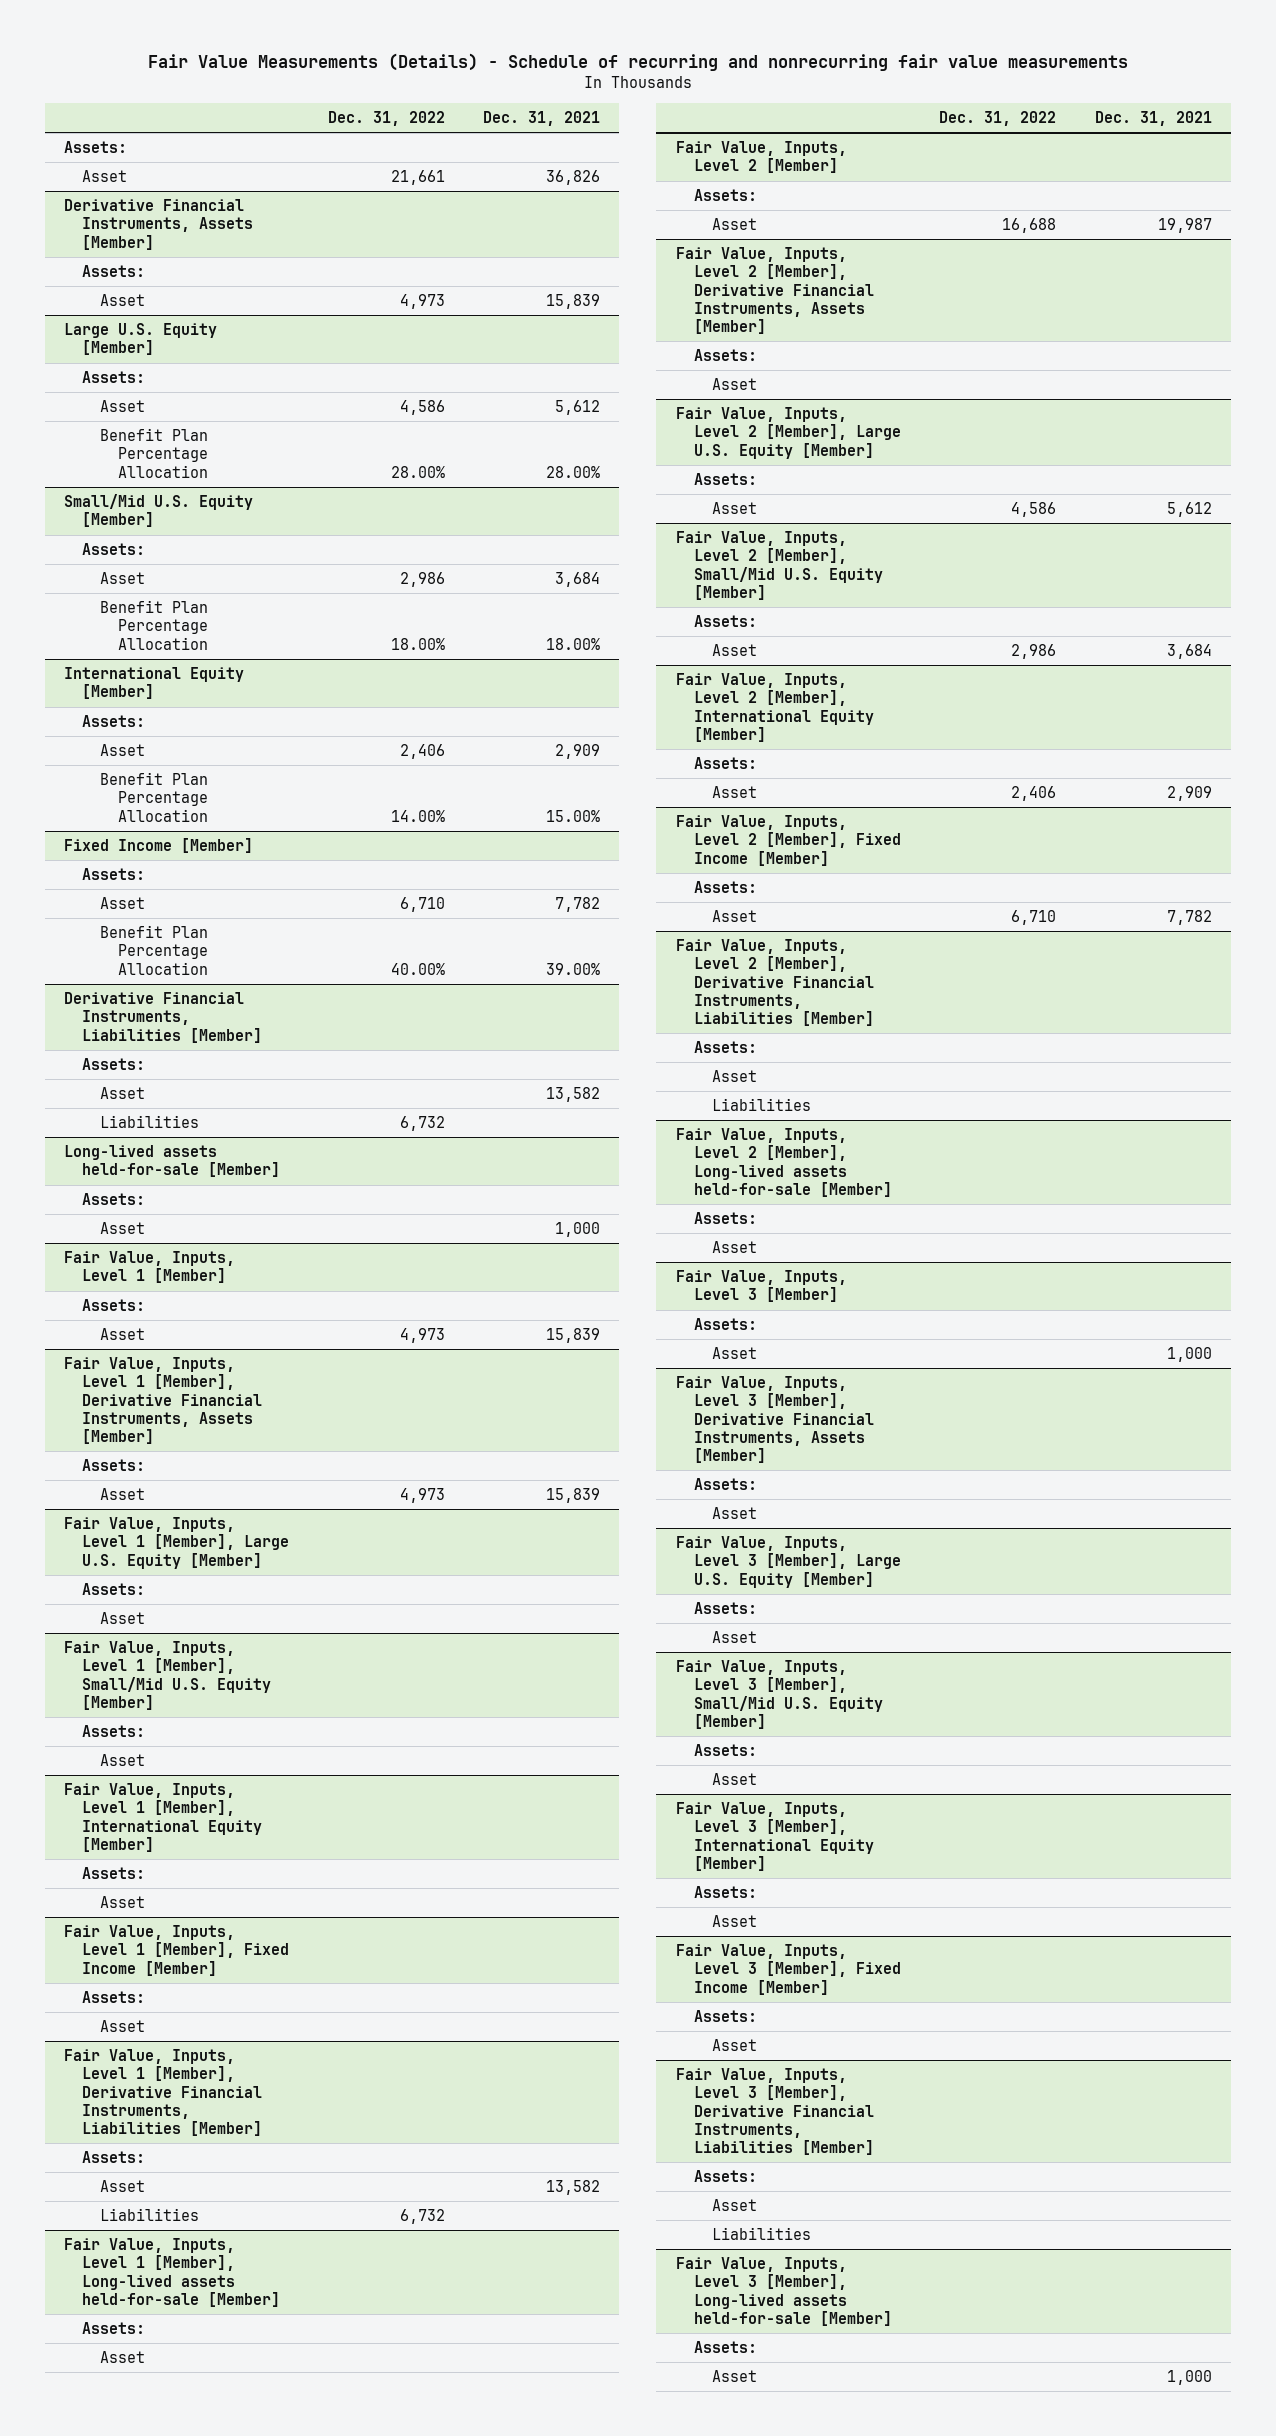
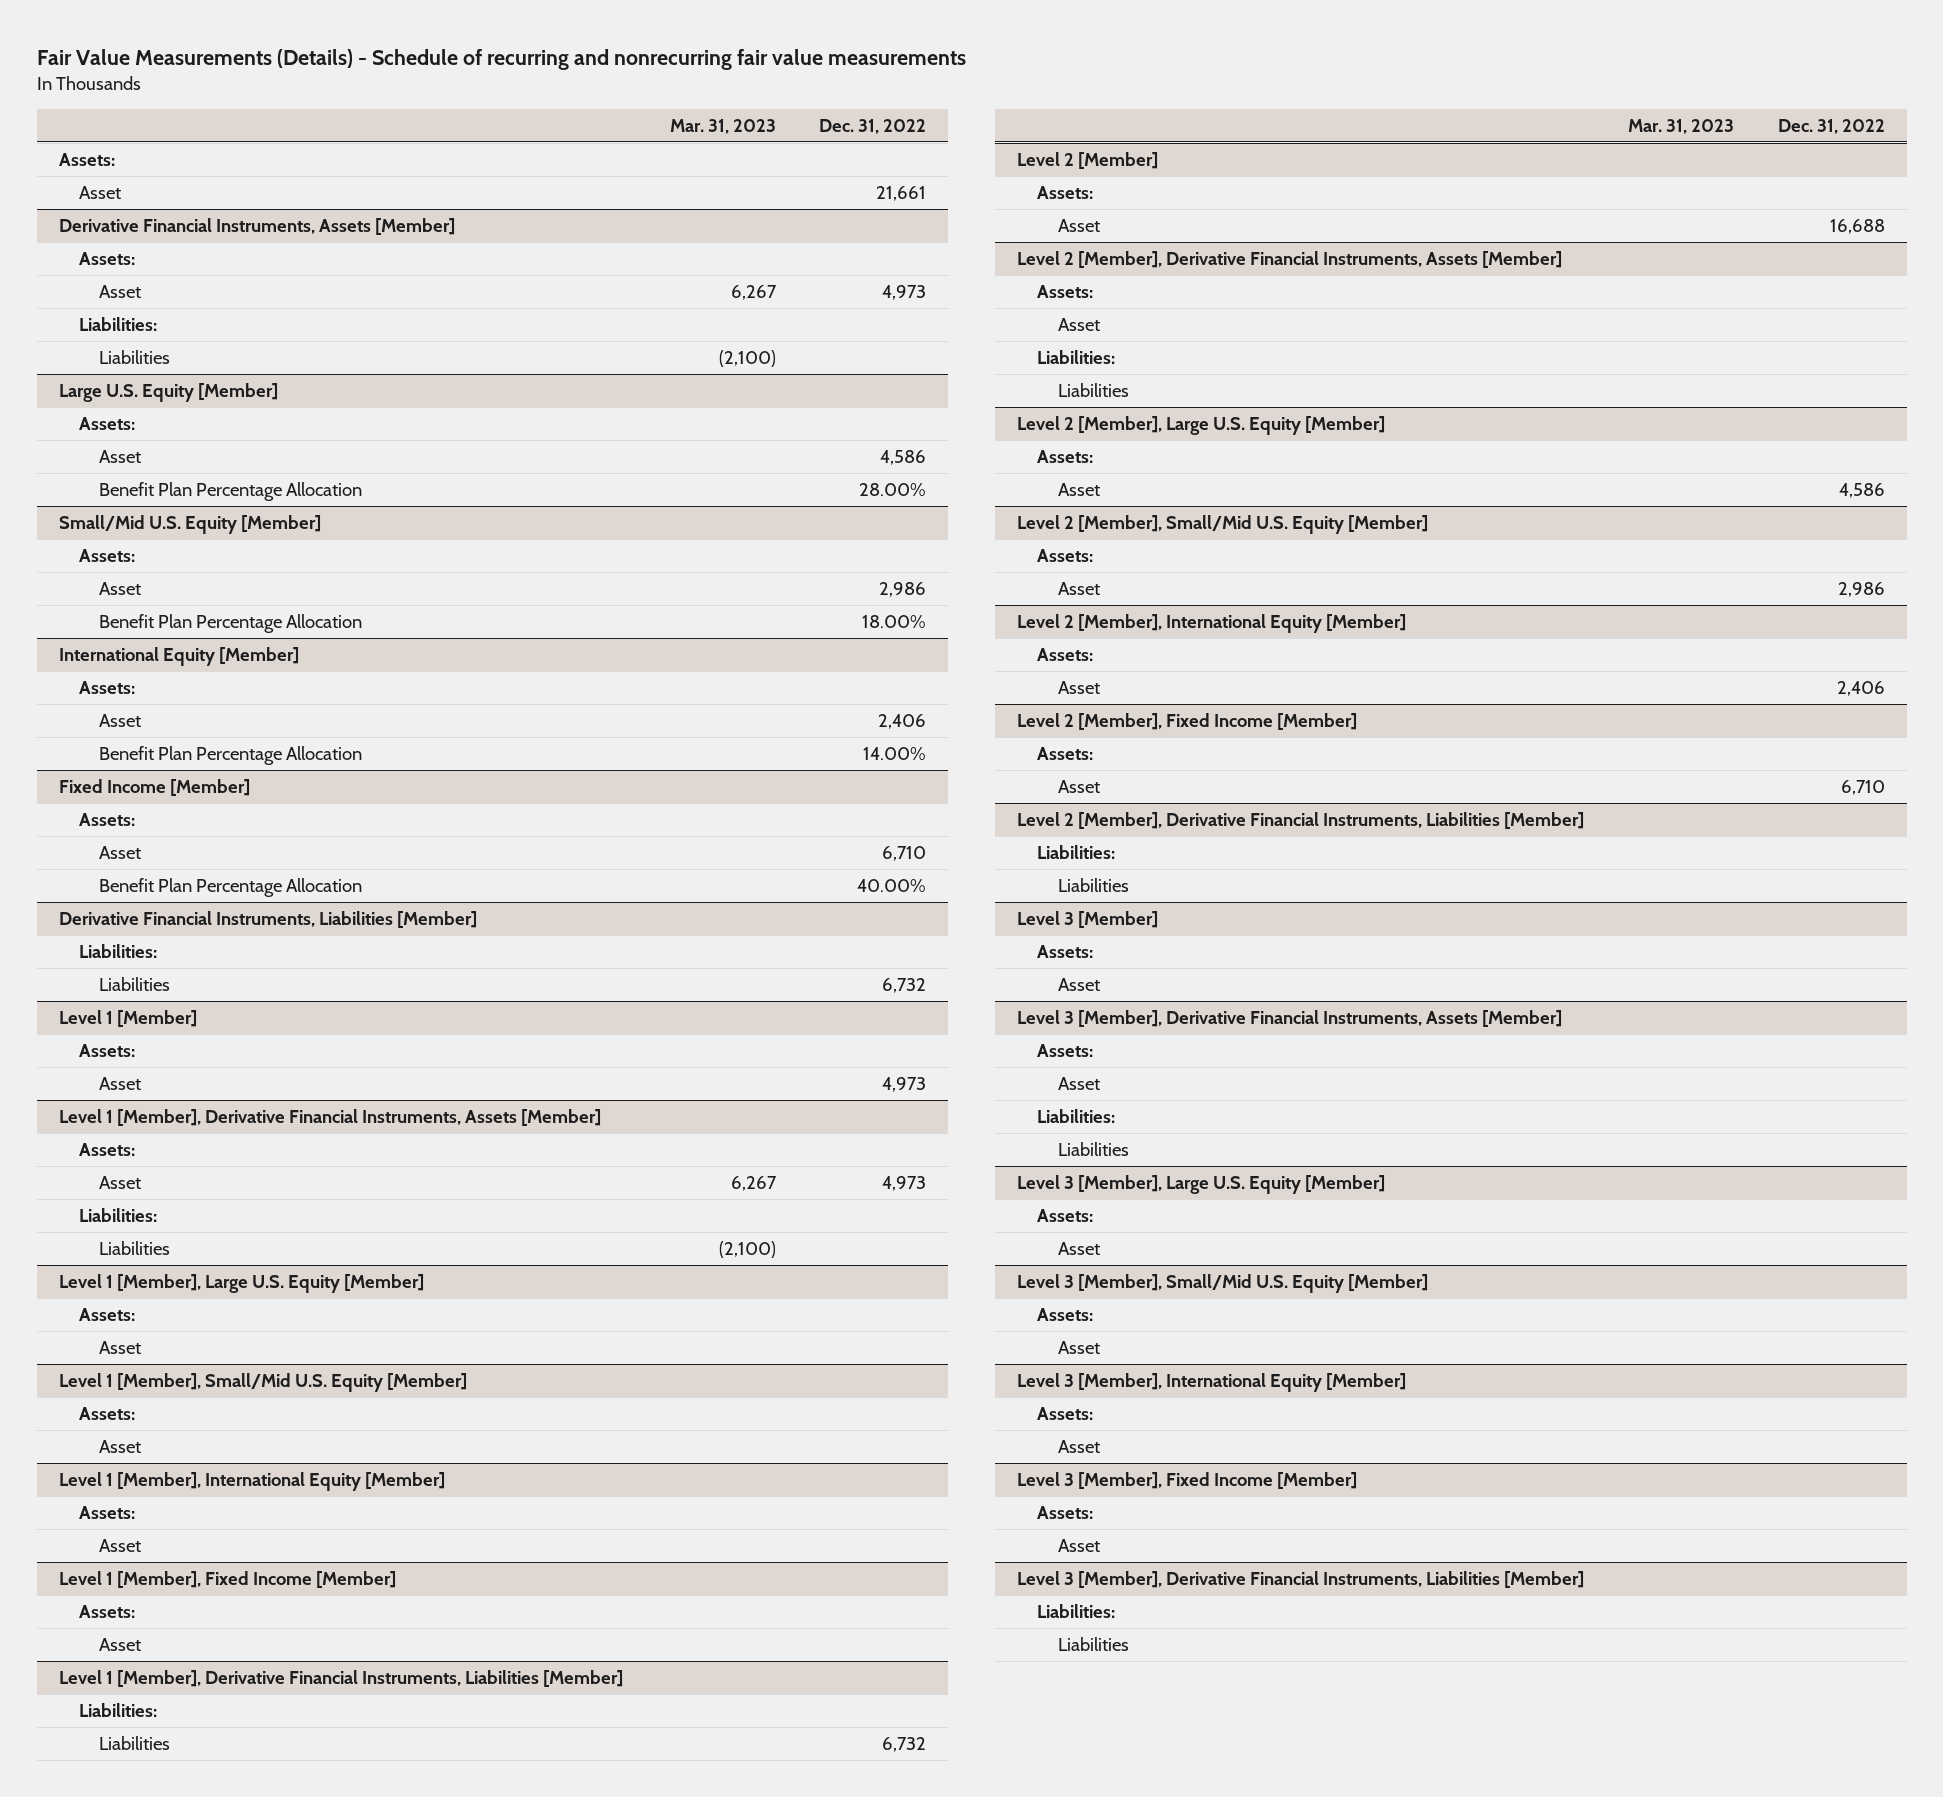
- | Dec. 31, 2022 | Dec. 31, 2021
+ | Mar. 31, 2023 | Dec. 31, 2022
@ Derivative Financial Instruments, Assets [Member]
+ Liabilities:
+ Liabilities | (2,100) |
@ Derivative Financial Instruments, Liabilities [Member]
- Assets:
- Asset | | 13,582
+ Liabilities:
- Long-lived assets held-for-sale [Member]
- Assets:
- Asset | | 1,000
- Fair Value, Inputs, Level 1 [Member]
+ Level 1 [Member]
- Fair Value, Inputs, Level 1 [Member], Derivative Financial Instruments, Assets [Member]
+ Level 1 [Member], Derivative Financial Instruments, Assets [Member]
- Fair Value, Inputs, Level 1 [Member], Large U.S. Equity [Member]
- Assets:
- Asset
- Fair Value, Inputs, Level 1 [Member], Small/Mid U.S. Equity [Member]
+ Liabilities:
+ Liabilities | (2,100) |
+ Level 1 [Member], Large U.S. Equity [Member]
- Fair Value, Inputs, Level 1 [Member], International Equity [Member]
+ Level 1 [Member], Small/Mid U.S. Equity [Member]
- Fair Value, Inputs, Level 1 [Member], Fixed Income [Member]
+ Level 1 [Member], International Equity [Member]
- Fair Value, Inputs, Level 1 [Member], Derivative Financial Instruments, Liabilities [Member]
+ Level 1 [Member], Fixed Income [Member]
+ Level 1 [Member], Derivative Financial Instruments, Liabilities [Member]
+ Liabilities:
- Fair Value, Inputs, Level 1 [Member], Long-lived assets held-for-sale [Member]
- Assets:
- Asset
- Fair Value, Inputs, Level 2 [Member]
+ Level 2 [Member]
- Fair Value, Inputs, Level 2 [Member], Derivative Financial Instruments, Assets [Member]
+ Level 2 [Member], Derivative Financial Instruments, Assets [Member]
- Fair Value, Inputs, Level 2 [Member], Large U.S. Equity [Member]
+ Liabilities:
+ Liabilities
+ Level 2 [Member], Large U.S. Equity [Member]
- Fair Value, Inputs, Level 2 [Member], Small/Mid U.S. Equity [Member]
+ Level 2 [Member], Small/Mid U.S. Equity [Member]
- Fair Value, Inputs, Level 2 [Member], International Equity [Member]
+ Level 2 [Member], International Equity [Member]
- Fair Value, Inputs, Level 2 [Member], Fixed Income [Member]
+ Level 2 [Member], Fixed Income [Member]
- Fair Value, Inputs, Level 2 [Member], Derivative Financial Instruments, Liabilities [Member]
- Assets:
- Asset
+ Level 2 [Member], Derivative Financial Instruments, Liabilities [Member]
+ Liabilities:
- Fair Value, Inputs, Level 2 [Member], Long-lived assets held-for-sale [Member]
- Assets:
- Asset
- Fair Value, Inputs, Level 3 [Member]
- Assets:
- Asset | | 1,000
- Fair Value, Inputs, Level 3 [Member], Derivative Financial Instruments, Assets [Member]
+ Level 3 [Member]
- Fair Value, Inputs, Level 3 [Member], Large U.S. Equity [Member]
+ Level 3 [Member], Derivative Financial Instruments, Assets [Member]
- Fair Value, Inputs, Level 3 [Member], Small/Mid U.S. Equity [Member]
+ Liabilities:
+ Liabilities
+ Level 3 [Member], Large U.S. Equity [Member]
- Fair Value, Inputs, Level 3 [Member], International Equity [Member]
+ Level 3 [Member], Small/Mid U.S. Equity [Member]
- Fair Value, Inputs, Level 3 [Member], Fixed Income [Member]
+ Level 3 [Member], International Equity [Member]
- Fair Value, Inputs, Level 3 [Member], Derivative Financial Instruments, Liabilities [Member]
+ Level 3 [Member], Fixed Income [Member]
+ Level 3 [Member], Derivative Financial Instruments, Liabilities [Member]
+ Liabilities:
- Fair Value, Inputs, Level 3 [Member], Long-lived assets held-for-sale [Member]
- Assets:
- Asset | | 1,000

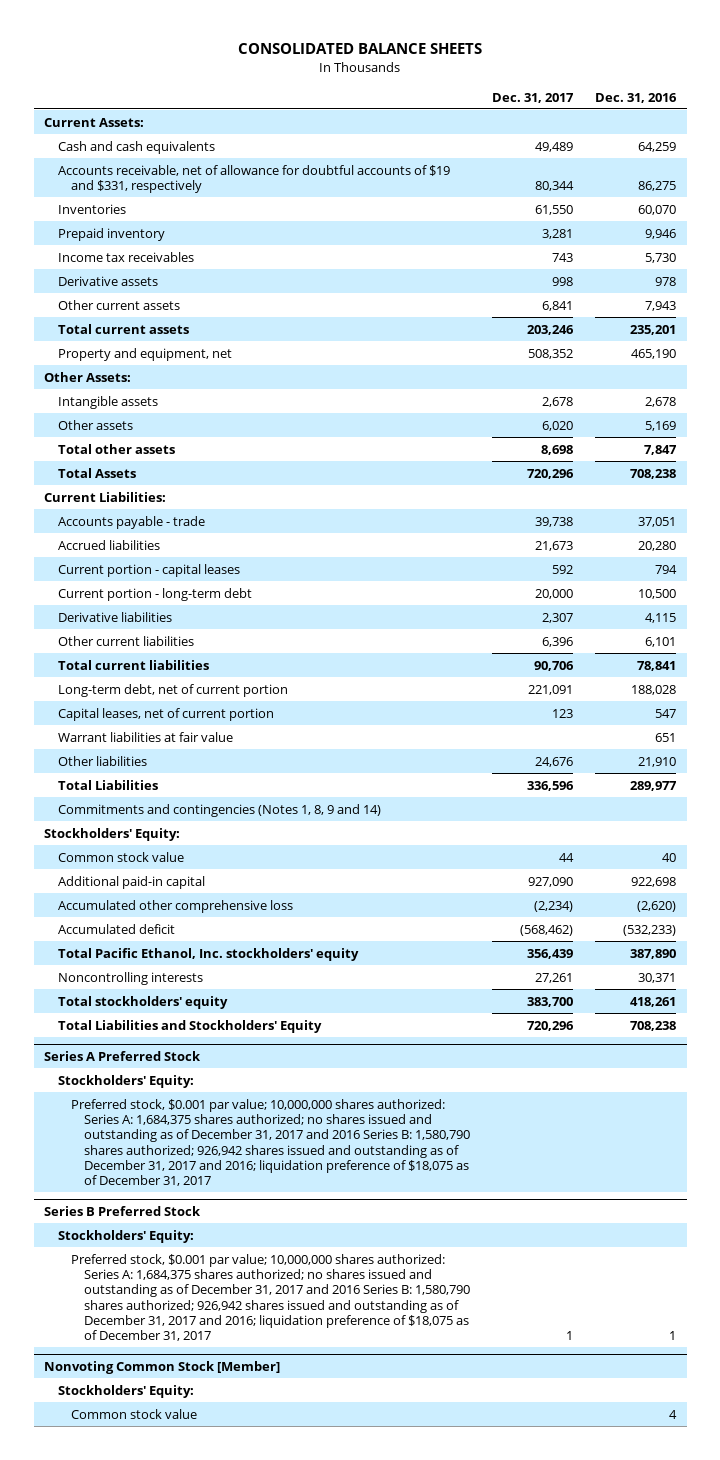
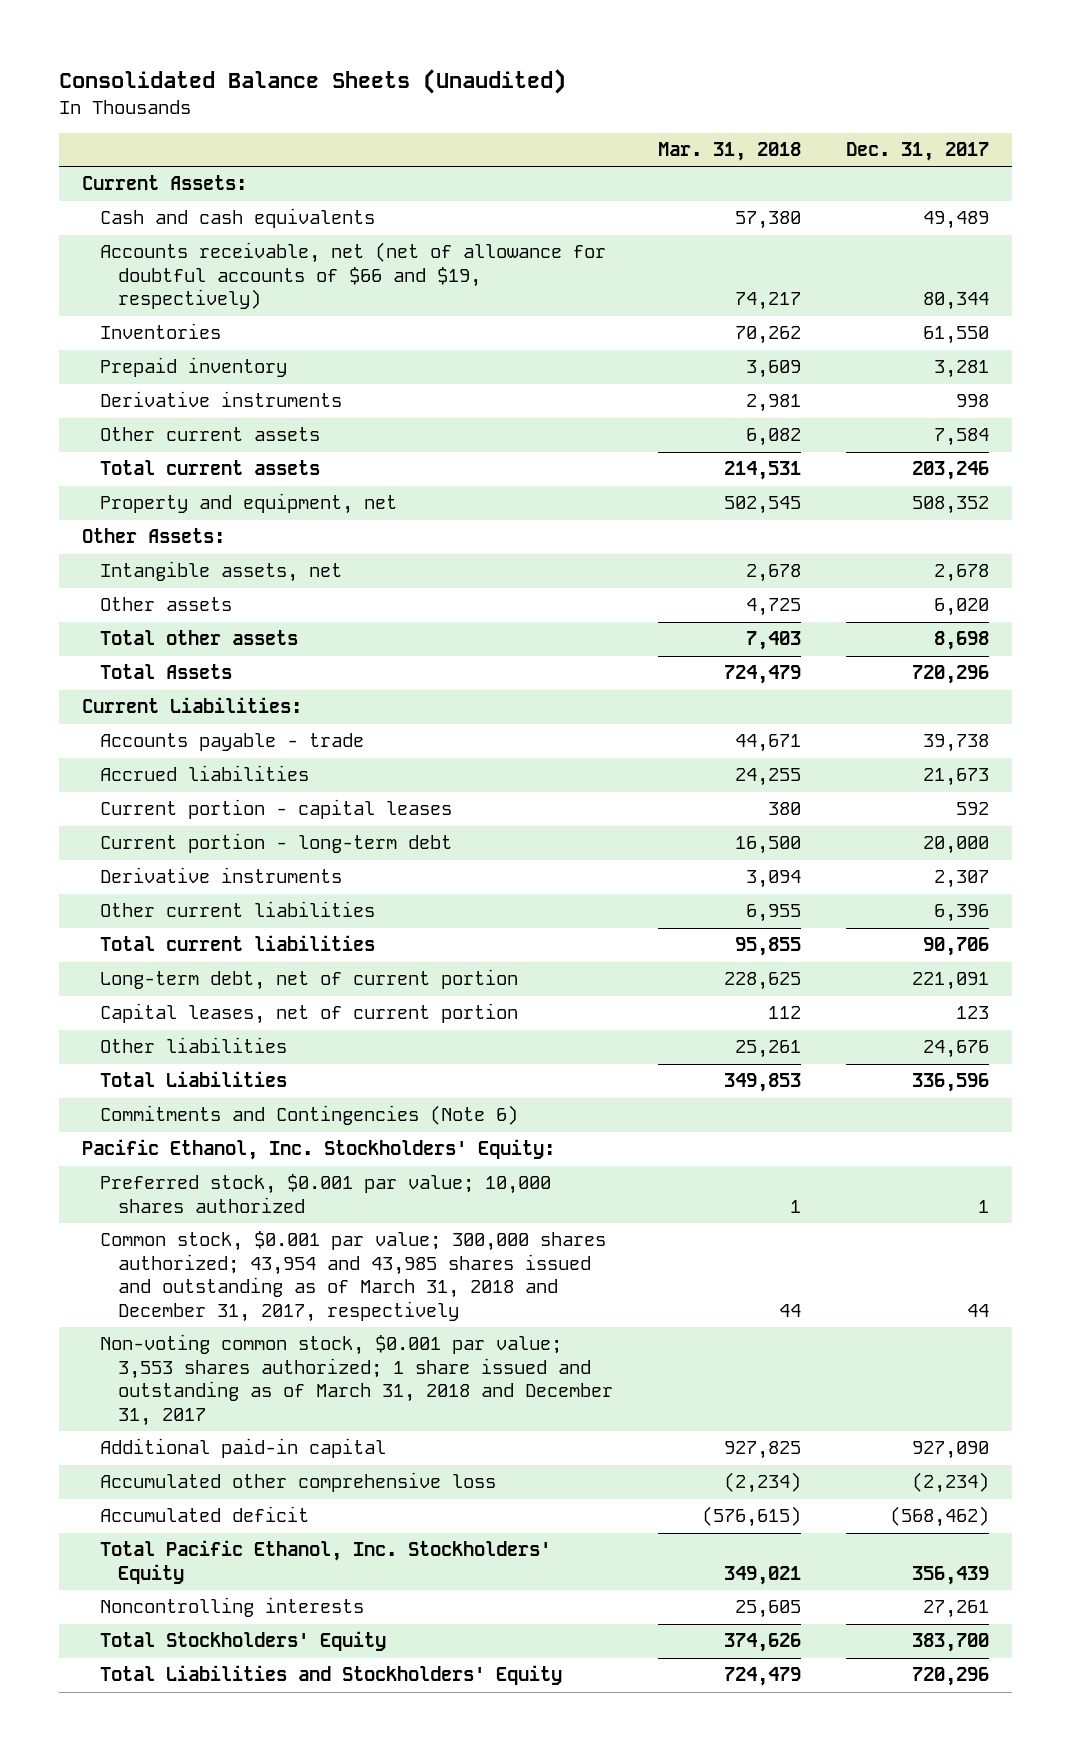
- CONSOLIDATED BALANCE SHEETS
+ Consolidated Balance Sheets (Unaudited)
- | Dec. 31, 2017 | Dec. 31, 2016
+ | Mar. 31, 2018 | Dec. 31, 2017
- Accounts receivable, net of allowance for doubtful accounts of $19 and $331, respectively | 80,344 | 86,275
+ Accounts receivable, net (net of allowance for doubtful accounts of $66 and $19, respectively) | 74,217 | 80,344
- Income tax receivables | 743 | 5,730
- Derivative assets | 998 | 978
- Other current assets | 6,841 | 7,943
+ Derivative instruments | 2,981 | 998
+ Other current assets | 6,082 | 7,584
- Intangible assets | 2,678 | 2,678
+ Intangible assets, net | 2,678 | 2,678
- Derivative liabilities | 2,307 | 4,115
+ Derivative instruments | 3,094 | 2,307
- Warrant liabilities at fair value | | 651
- Commitments and contingencies (Notes 1, 8, 9 and 14)
- Stockholders' Equity:
- Common stock value | 44 | 40
+ Commitments and Contingencies (Note 6)
+ Pacific Ethanol, Inc. Stockholders' Equity:
+ Preferred stock, $0.001 par value; 10,000 shares authorized | 1 | 1
+ Common stock, $0.001 par value; 300,000 shares authorized; 43,954 and 43,985 shares issued and outstanding as of March 31, 2018 and December 31, 2017, respectively | 44 | 44
+ Non-voting common stock, $0.001 par value; 3,553 shares authorized; 1 share issued and outstanding as of March 31, 2018 and December 31, 2017
- Total Pacific Ethanol, Inc. stockholders' equity | 356,439 | 387,890
+ Total Pacific Ethanol, Inc. Stockholders' Equity | 349,021 | 356,439
- Total stockholders' equity | 383,700 | 418,261
+ Total Stockholders' Equity | 374,626 | 383,700
- Series A Preferred Stock
- Stockholders' Equity:
- Preferred stock, $0.001 par value; 10,000,000 shares authorized: Series A: 1,684,375 shares authorized; no shares issued and outstanding as of December 31, 2017 and 2016 Series B: 1,580,790 shares authorized; 926,942 shares issued and outstanding as of December 31, 2017 and 2016; liquidation preference of $18,075 as of December 31, 2017
- Series B Preferred Stock
- Stockholders' Equity:
- Preferred stock, $0.001 par value; 10,000,000 shares authorized: Series A: 1,684,375 shares authorized; no shares issued and outstanding as of December 31, 2017 and 2016 Series B: 1,580,790 shares authorized; 926,942 shares issued and outstanding as of December 31, 2017 and 2016; liquidation preference of $18,075 as of December 31, 2017 | 1 | 1
- Nonvoting Common Stock [Member]
- Stockholders' Equity:
- Common stock value | | 4

